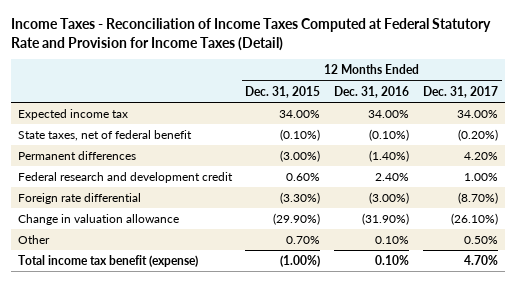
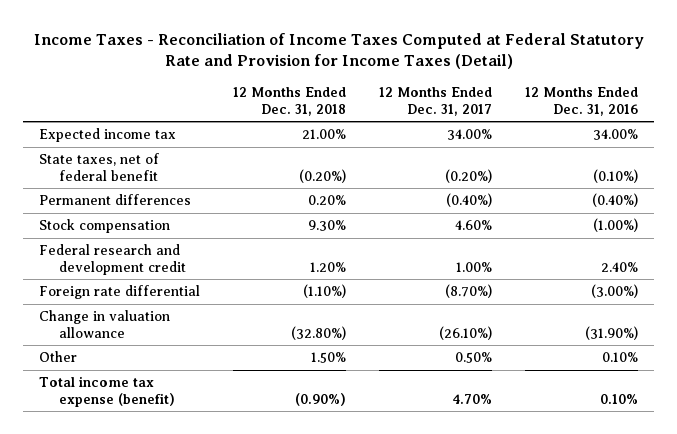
- | 12 Months Ended Dec. 31, 2015 | 12 Months Ended Dec. 31, 2016 | 12 Months Ended Dec. 31, 2017
+ | 12 Months Ended Dec. 31, 2018 | 12 Months Ended Dec. 31, 2017 | 12 Months Ended Dec. 31, 2016
- Permanent differences | (3.00%) | (1.40%) | 4.20%
+ Permanent differences | 0.20% | (0.40%) | (0.40%)
+ Stock compensation | 9.30% | 4.60% | (1.00%)
- Total income tax benefit (expense) | (1.00%) | 0.10% | 4.70%
+ Total income tax expense (benefit) | (0.90%) | 4.70% | 0.10%

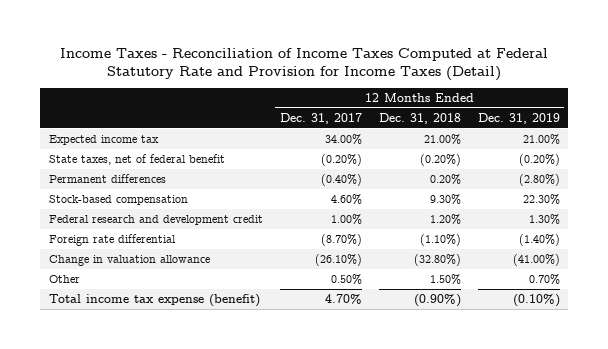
- | 12 Months Ended Dec. 31, 2018 | 12 Months Ended Dec. 31, 2017 | 12 Months Ended Dec. 31, 2016
+ | 12 Months Ended Dec. 31, 2017 | 12 Months Ended Dec. 31, 2018 | 12 Months Ended Dec. 31, 2019
- Stock compensation | 9.30% | 4.60% | (1.00%)
+ Stock-based compensation | 4.60% | 9.30% | 22.30%

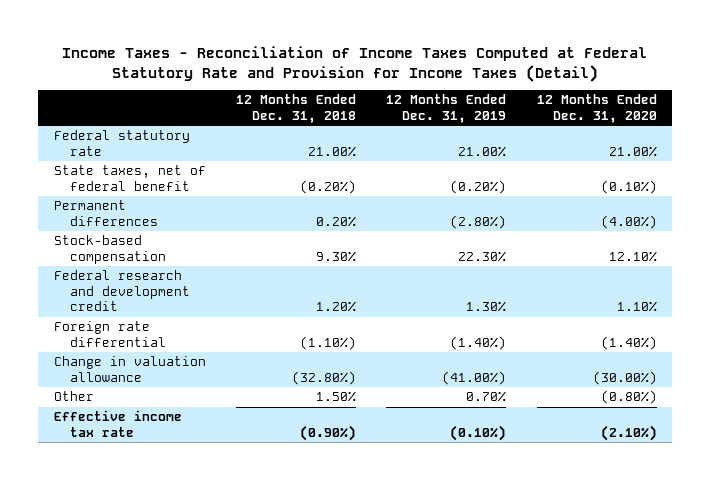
- | 12 Months Ended Dec. 31, 2017 | 12 Months Ended Dec. 31, 2018 | 12 Months Ended Dec. 31, 2019
+ | 12 Months Ended Dec. 31, 2018 | 12 Months Ended Dec. 31, 2019 | 12 Months Ended Dec. 31, 2020
- Expected income tax | 34.00% | 21.00% | 21.00%
+ Federal statutory rate | 21.00% | 21.00% | 21.00%
- Total income tax expense (benefit) | 4.70% | (0.90%) | (0.10%)
+ Effective income tax rate | (0.90%) | (0.10%) | (2.10%)

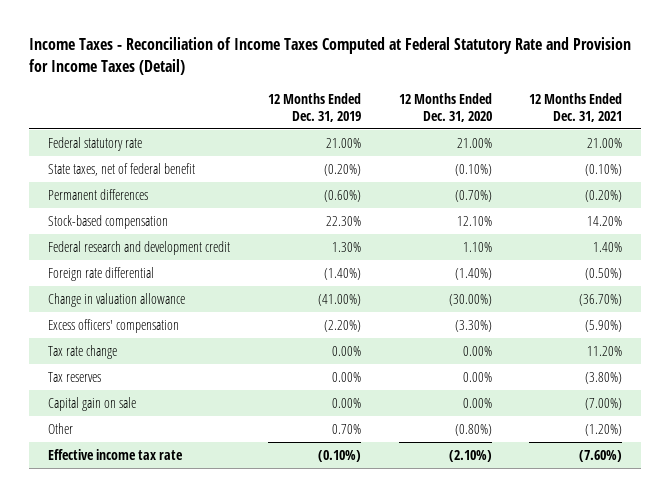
- | 12 Months Ended Dec. 31, 2018 | 12 Months Ended Dec. 31, 2019 | 12 Months Ended Dec. 31, 2020
+ | 12 Months Ended Dec. 31, 2019 | 12 Months Ended Dec. 31, 2020 | 12 Months Ended Dec. 31, 2021
- Permanent differences | 0.20% | (2.80%) | (4.00%)
+ Permanent differences | (0.60%) | (0.70%) | (0.20%)
+ Excess officers' compensation | (2.20%) | (3.30%) | (5.90%)
+ Tax rate change | 0.00% | 0.00% | 11.20%
+ Tax reserves | 0.00% | 0.00% | (3.80%)
+ Capital gain on sale | 0.00% | 0.00% | (7.00%)

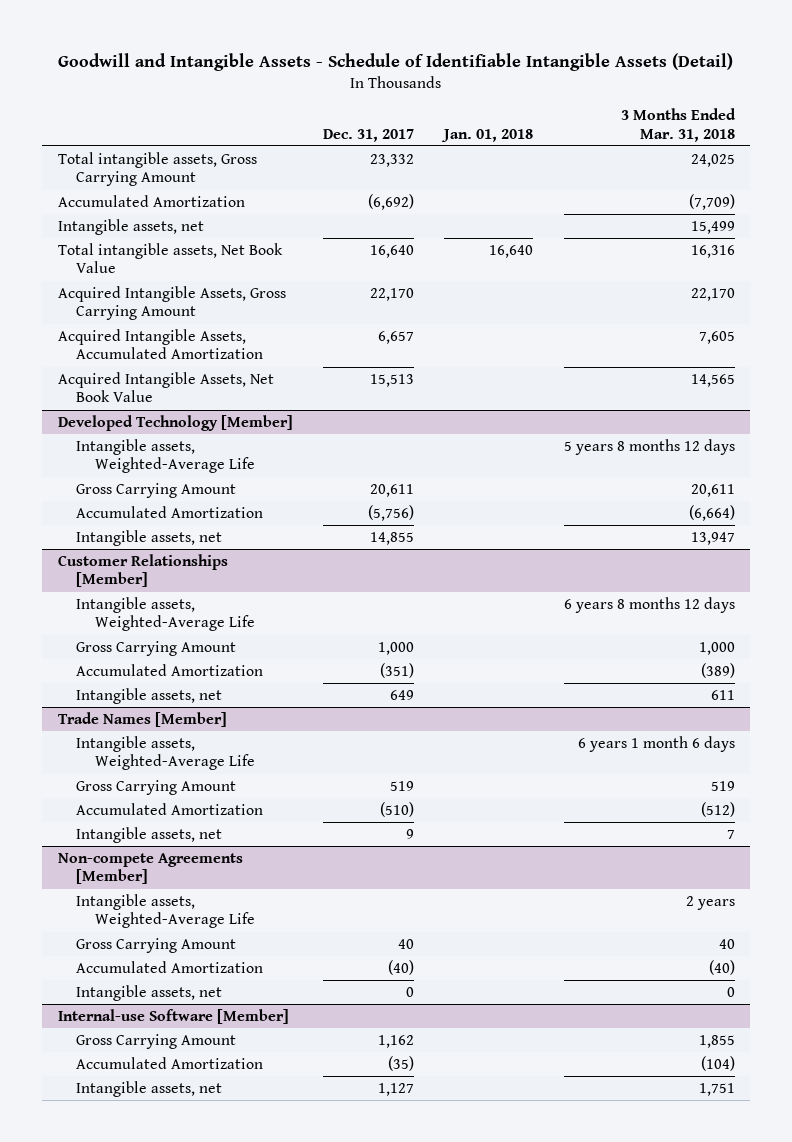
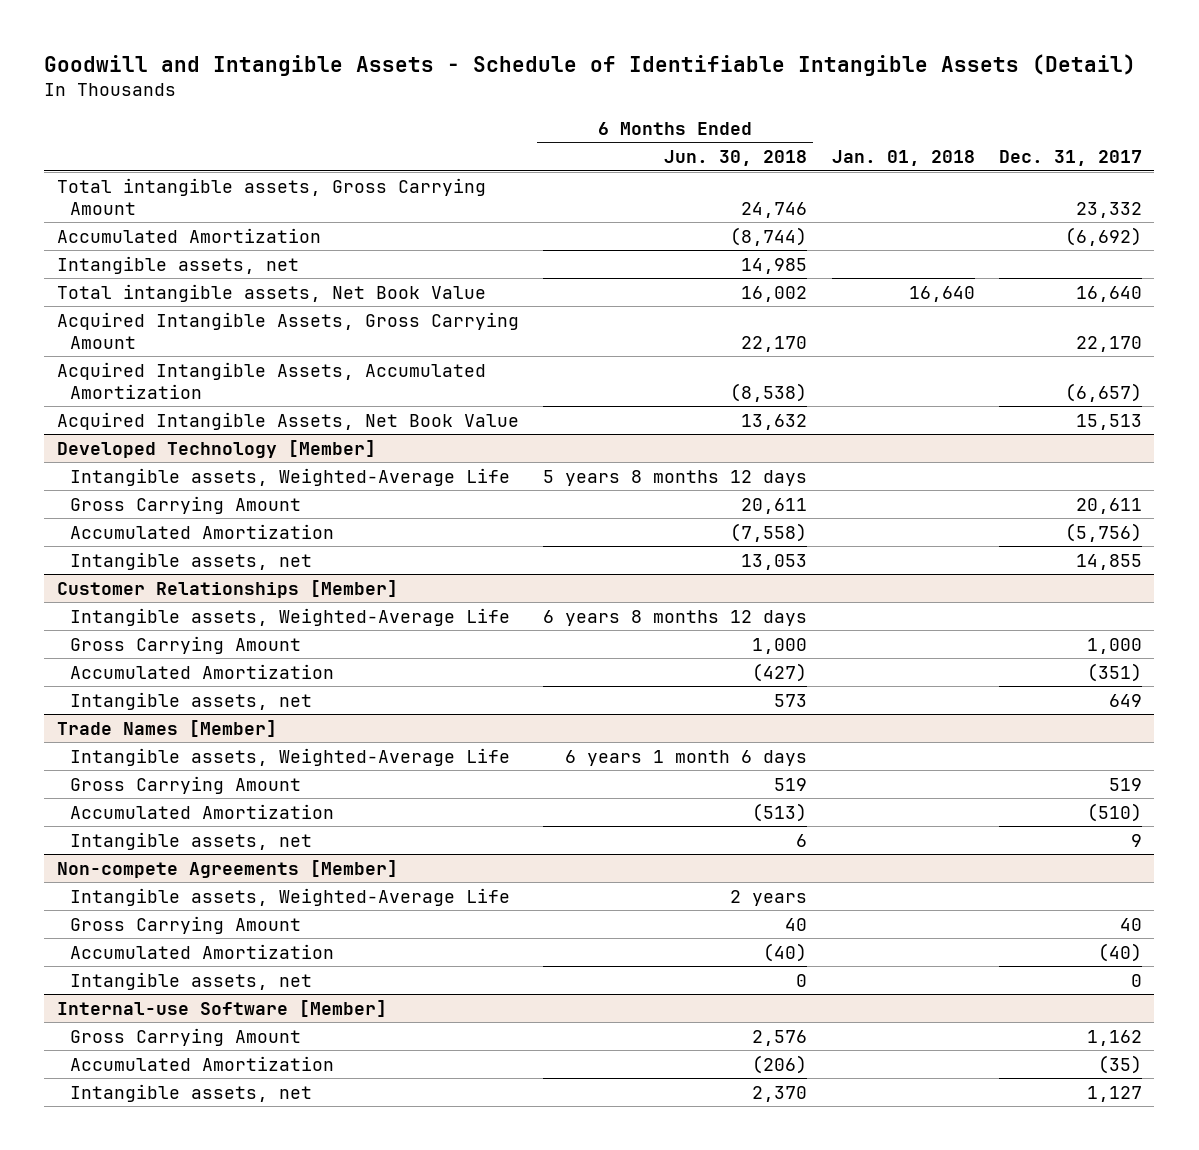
- | Dec. 31, 2017 | Jan. 01, 2018 | 3 Months Ended Mar. 31, 2018
+ | 6 Months Ended Jun. 30, 2018 | Jan. 01, 2018 | Dec. 31, 2017
- Acquired Intangible Assets, Accumulated Amortization | 6,657 | | 7,605
+ Acquired Intangible Assets, Accumulated Amortization | (8,538) | | (6,657)

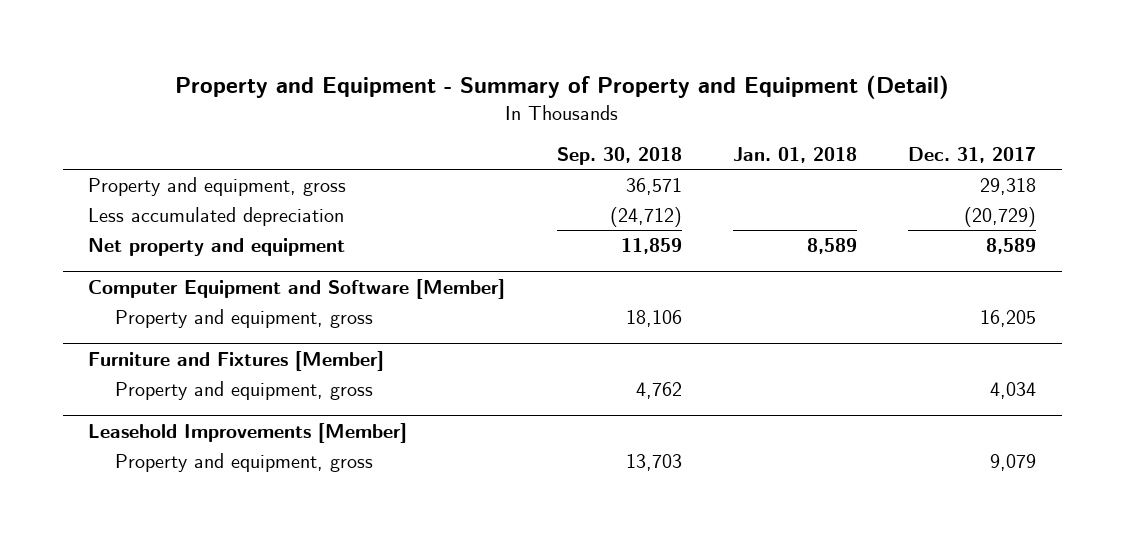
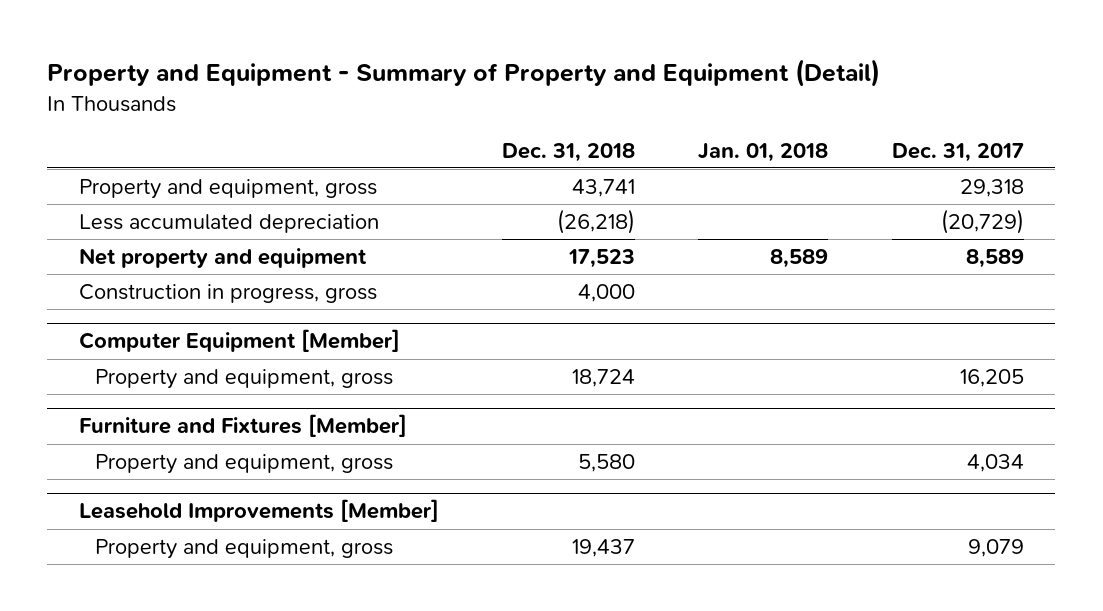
- | Sep. 30, 2018 | Jan. 01, 2018 | Dec. 31, 2017
+ | Dec. 31, 2018 | Jan. 01, 2018 | Dec. 31, 2017
- Computer Equipment and Software [Member]
+ Construction in progress, gross | 4,000 | |
+ Computer Equipment [Member]

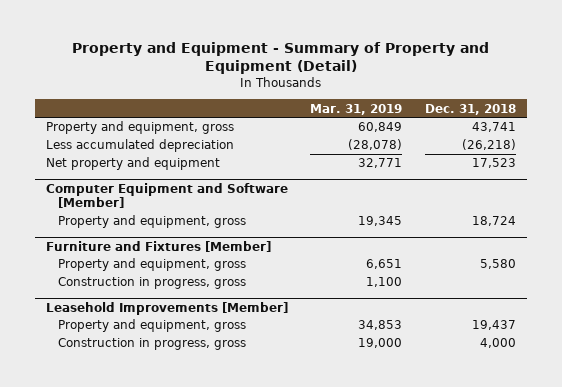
- | Dec. 31, 2018 | Jan. 01, 2018 | Dec. 31, 2017
+ | Mar. 31, 2019 | Dec. 31, 2018
- Construction in progress, gross | 4,000 | |
- Computer Equipment [Member]
+ Computer Equipment and Software [Member]
@ Furniture and Fixtures [Member]
+ Construction in progress, gross | 1,100 |
@ Leasehold Improvements [Member]
+ Construction in progress, gross | 19,000 | 4,000

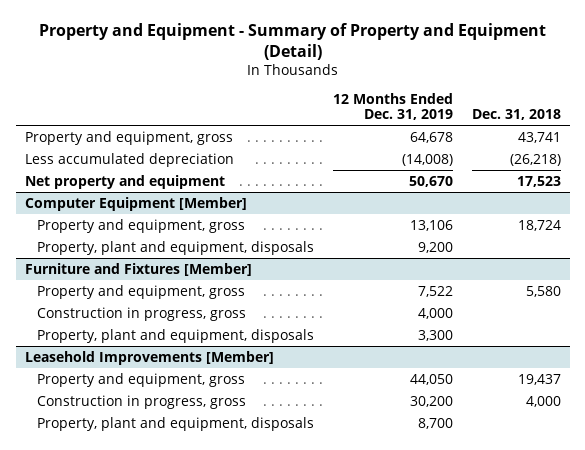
- | Mar. 31, 2019 | Dec. 31, 2018
+ | 12 Months Ended Dec. 31, 2019 | Dec. 31, 2018
- Computer Equipment and Software [Member]
+ Computer Equipment [Member]
+ Property, plant and equipment, disposals | 9,200 |
@ Furniture and Fixtures [Member]
+ Property, plant and equipment, disposals | 3,300 |
@ Leasehold Improvements [Member]
+ Property, plant and equipment, disposals | 8,700 |

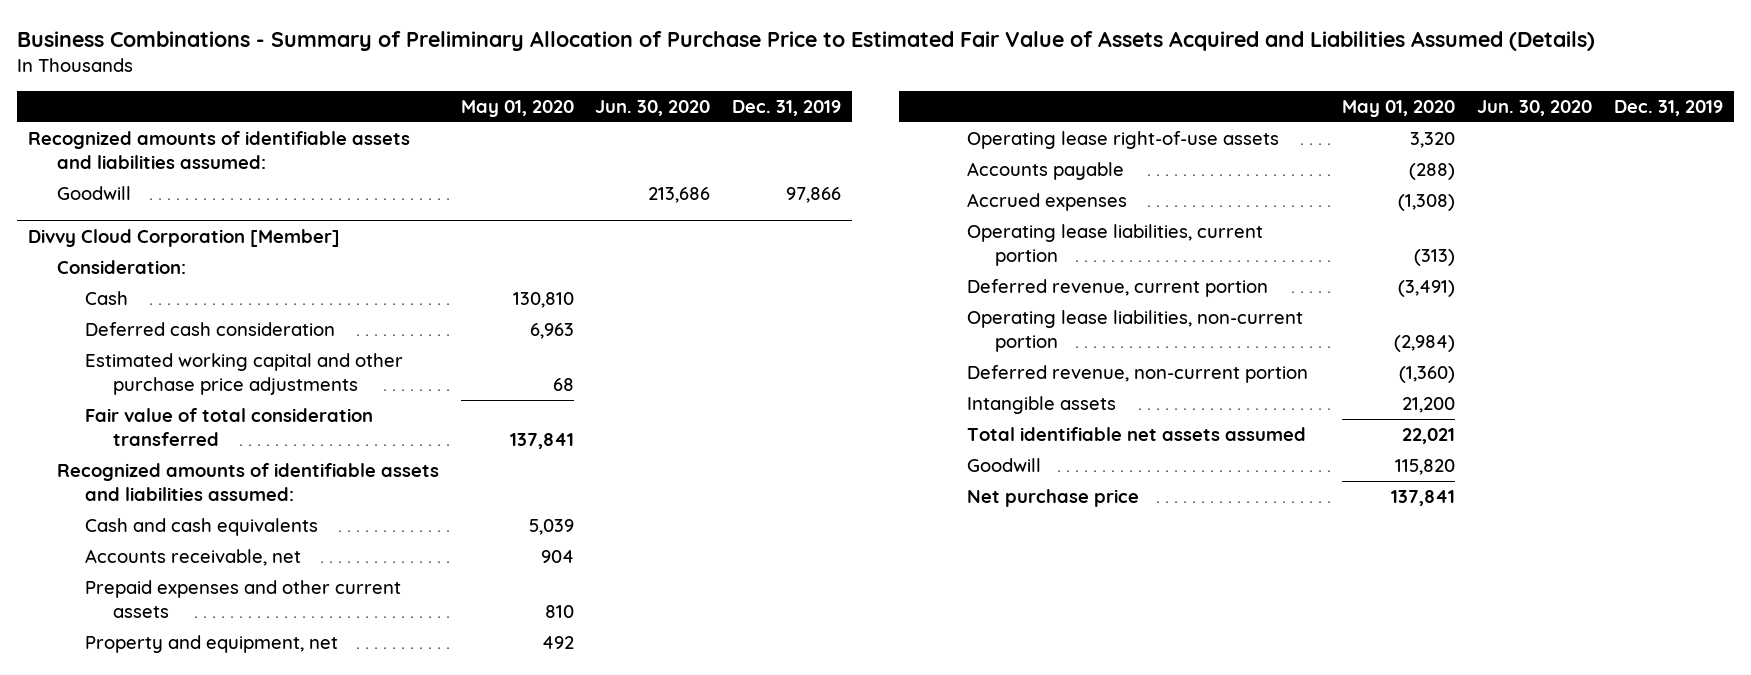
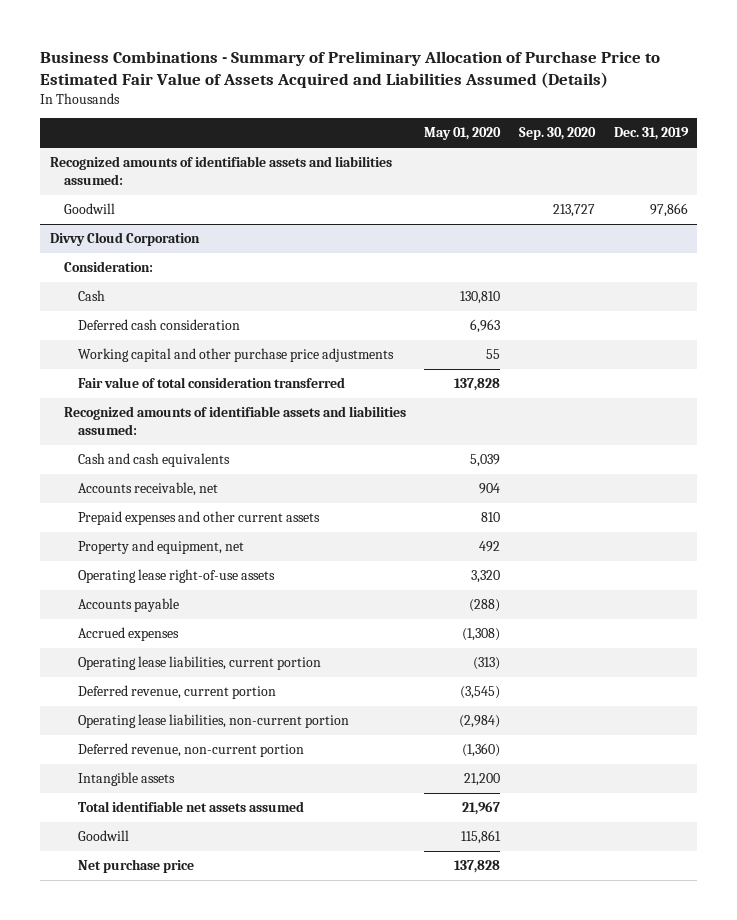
- | May 01, 2020 | Jun. 30, 2020 | Dec. 31, 2019
+ | May 01, 2020 | Sep. 30, 2020 | Dec. 31, 2019
- Divvy Cloud Corporation [Member]
+ Divvy Cloud Corporation
- Estimated working capital and other purchase price adjustments | 68 | |
- Fair value of total consideration transferred | 137,841 | |
+ Working capital and other purchase price adjustments | 55 | |
+ Fair value of total consideration transferred | 137,828 | |
- Deferred revenue, current portion | (3,491) | |
+ Deferred revenue, current portion | (3,545) | |
- Total identifiable net assets assumed | 22,021 | |
- Goodwill | 115,820 | |
- Net purchase price | 137,841 | |
+ Total identifiable net assets assumed | 21,967 | |
+ Goodwill | 115,861 | |
+ Net purchase price | 137,828 | |

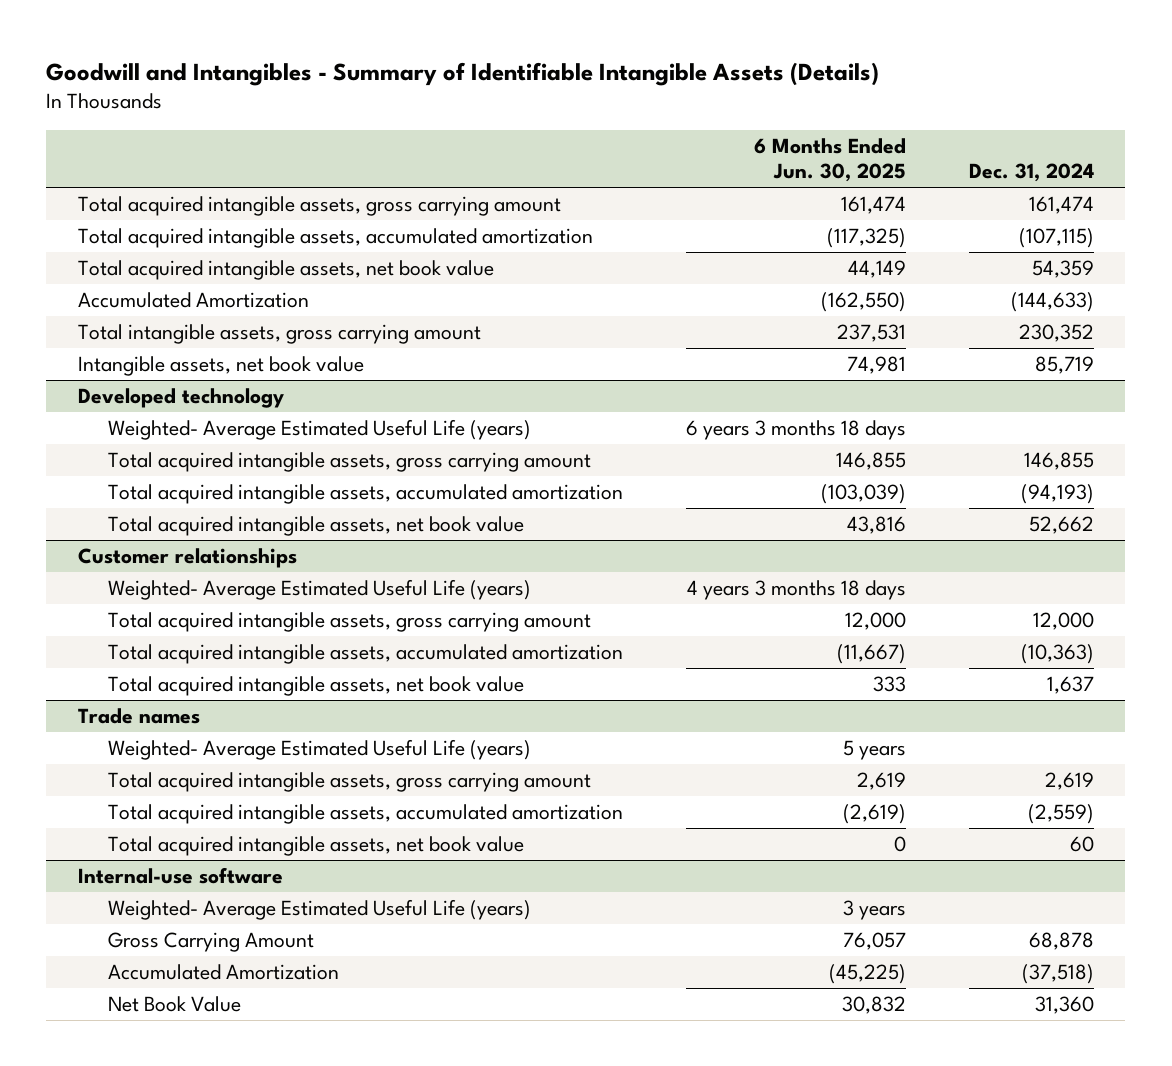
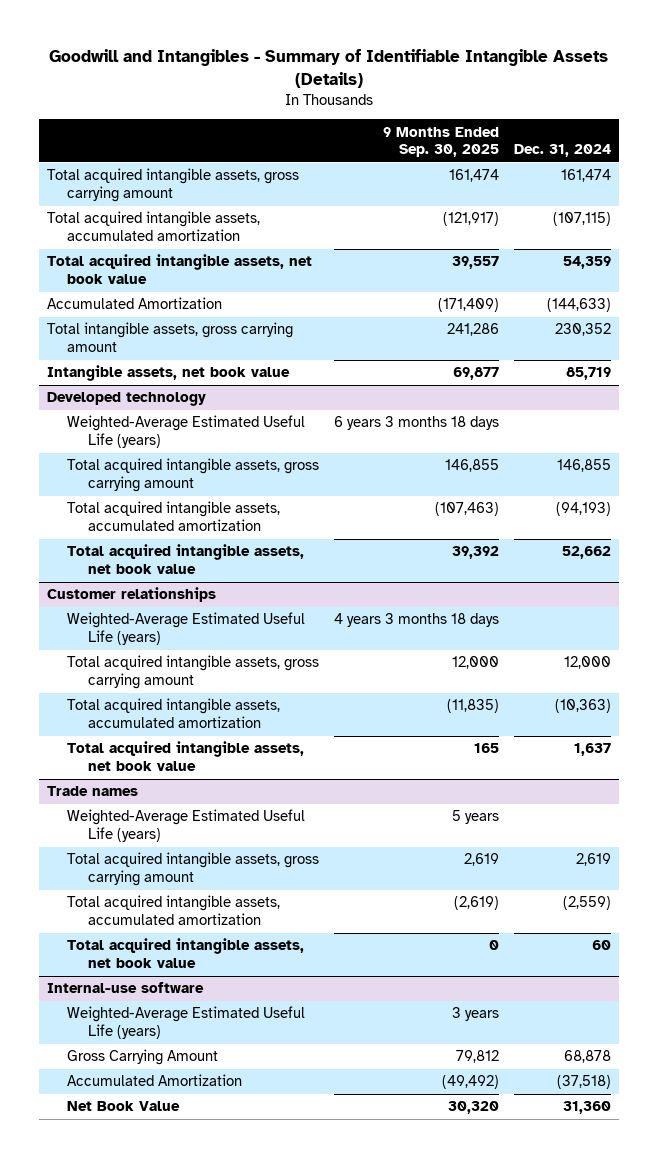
- | 6 Months Ended Jun. 30, 2025 | Dec. 31, 2024
+ | 9 Months Ended Sep. 30, 2025 | Dec. 31, 2024
@ Developed technology
- Weighted- Average Estimated Useful Life (years) | 6 years 3 months 18 days |
+ Weighted-Average Estimated Useful Life (years) | 6 years 3 months 18 days |
@ Customer relationships
- Weighted- Average Estimated Useful Life (years) | 4 years 3 months 18 days |
+ Weighted-Average Estimated Useful Life (years) | 4 years 3 months 18 days |
@ Trade names
- Weighted- Average Estimated Useful Life (years) | 5 years |
+ Weighted-Average Estimated Useful Life (years) | 5 years |
@ Internal-use software
- Weighted- Average Estimated Useful Life (years) | 3 years |
+ Weighted-Average Estimated Useful Life (years) | 3 years |

